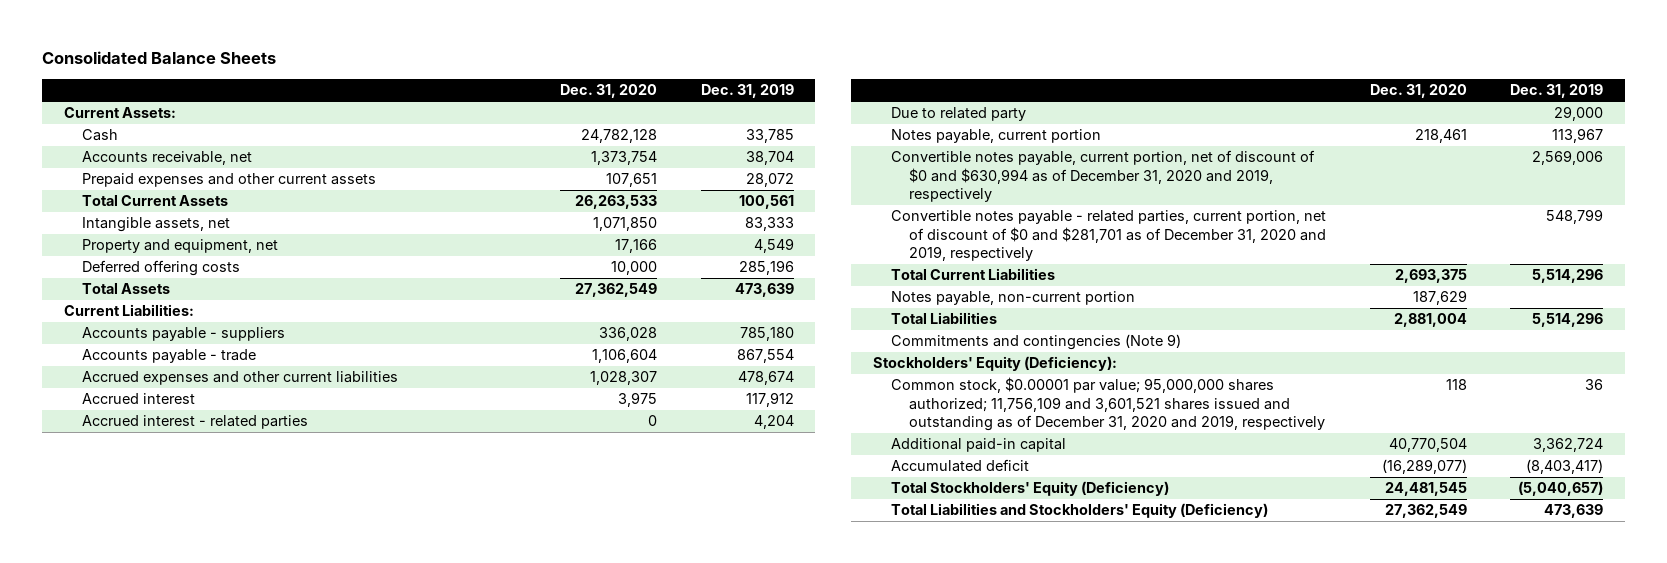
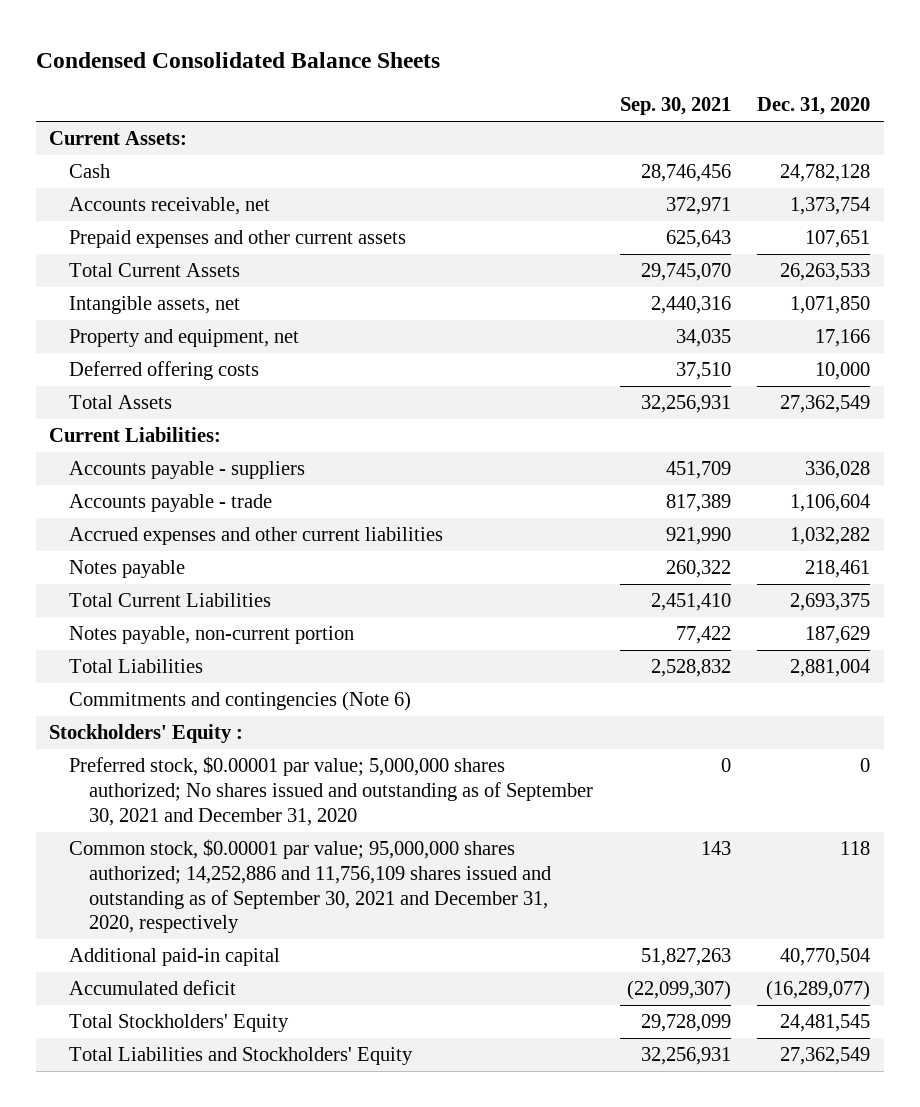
- Consolidated Balance Sheets
+ Condensed Consolidated Balance Sheets
- | Dec. 31, 2020 | Dec. 31, 2019
+ | Sep. 30, 2021 | Dec. 31, 2020
- Accrued expenses and other current liabilities | 1,028,307 | 478,674
- Accrued interest | 3,975 | 117,912
- Accrued interest - related parties | 0 | 4,204
- Due to related party | | 29,000
- Notes payable, current portion | 218,461 | 113,967
- Convertible notes payable, current portion, net of discount of $0 and $630,994 as of December 31, 2020 and 2019, respectively | | 2,569,006
- Convertible notes payable - related parties, current portion, net of discount of $0 and $281,701 as of December 31, 2020 and 2019, respectively | | 548,799
+ Accrued expenses and other current liabilities | 921,990 | 1,032,282
+ Notes payable | 260,322 | 218,461
- Commitments and contingencies (Note 9)
- Stockholders' Equity (Deficiency):
- Common stock, $0.00001 par value; 95,000,000 shares authorized; 11,756,109 and 3,601,521 shares issued and outstanding as of December 31, 2020 and 2019, respectively | 118 | 36
+ Commitments and contingencies (Note 6)
+ Stockholders' Equity :
+ Preferred stock, $0.00001 par value; 5,000,000 shares authorized; No shares issued and outstanding as of September 30, 2021 and December 31, 2020 | 0 | 0
+ Common stock, $0.00001 par value; 95,000,000 shares authorized; 14,252,886 and 11,756,109 shares issued and outstanding as of September 30, 2021 and December 31, 2020, respectively | 143 | 118
- Total Stockholders' Equity (Deficiency) | 24,481,545 | (5,040,657)
- Total Liabilities and Stockholders' Equity (Deficiency) | 27,362,549 | 473,639
+ Total Stockholders' Equity | 29,728,099 | 24,481,545
+ Total Liabilities and Stockholders' Equity | 32,256,931 | 27,362,549

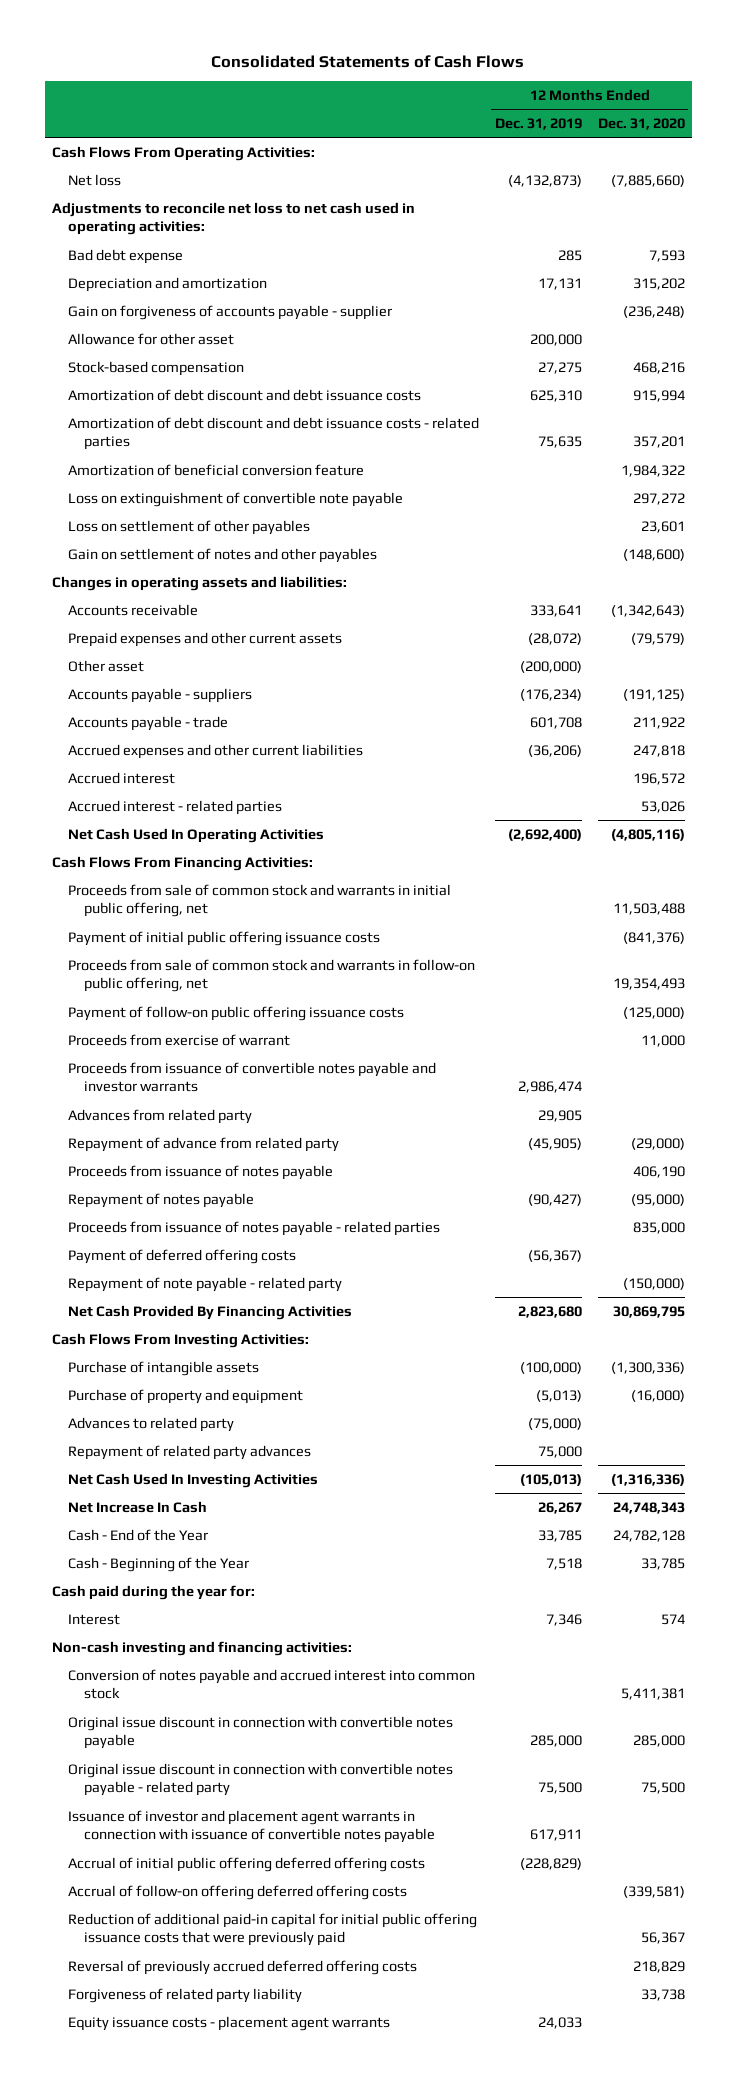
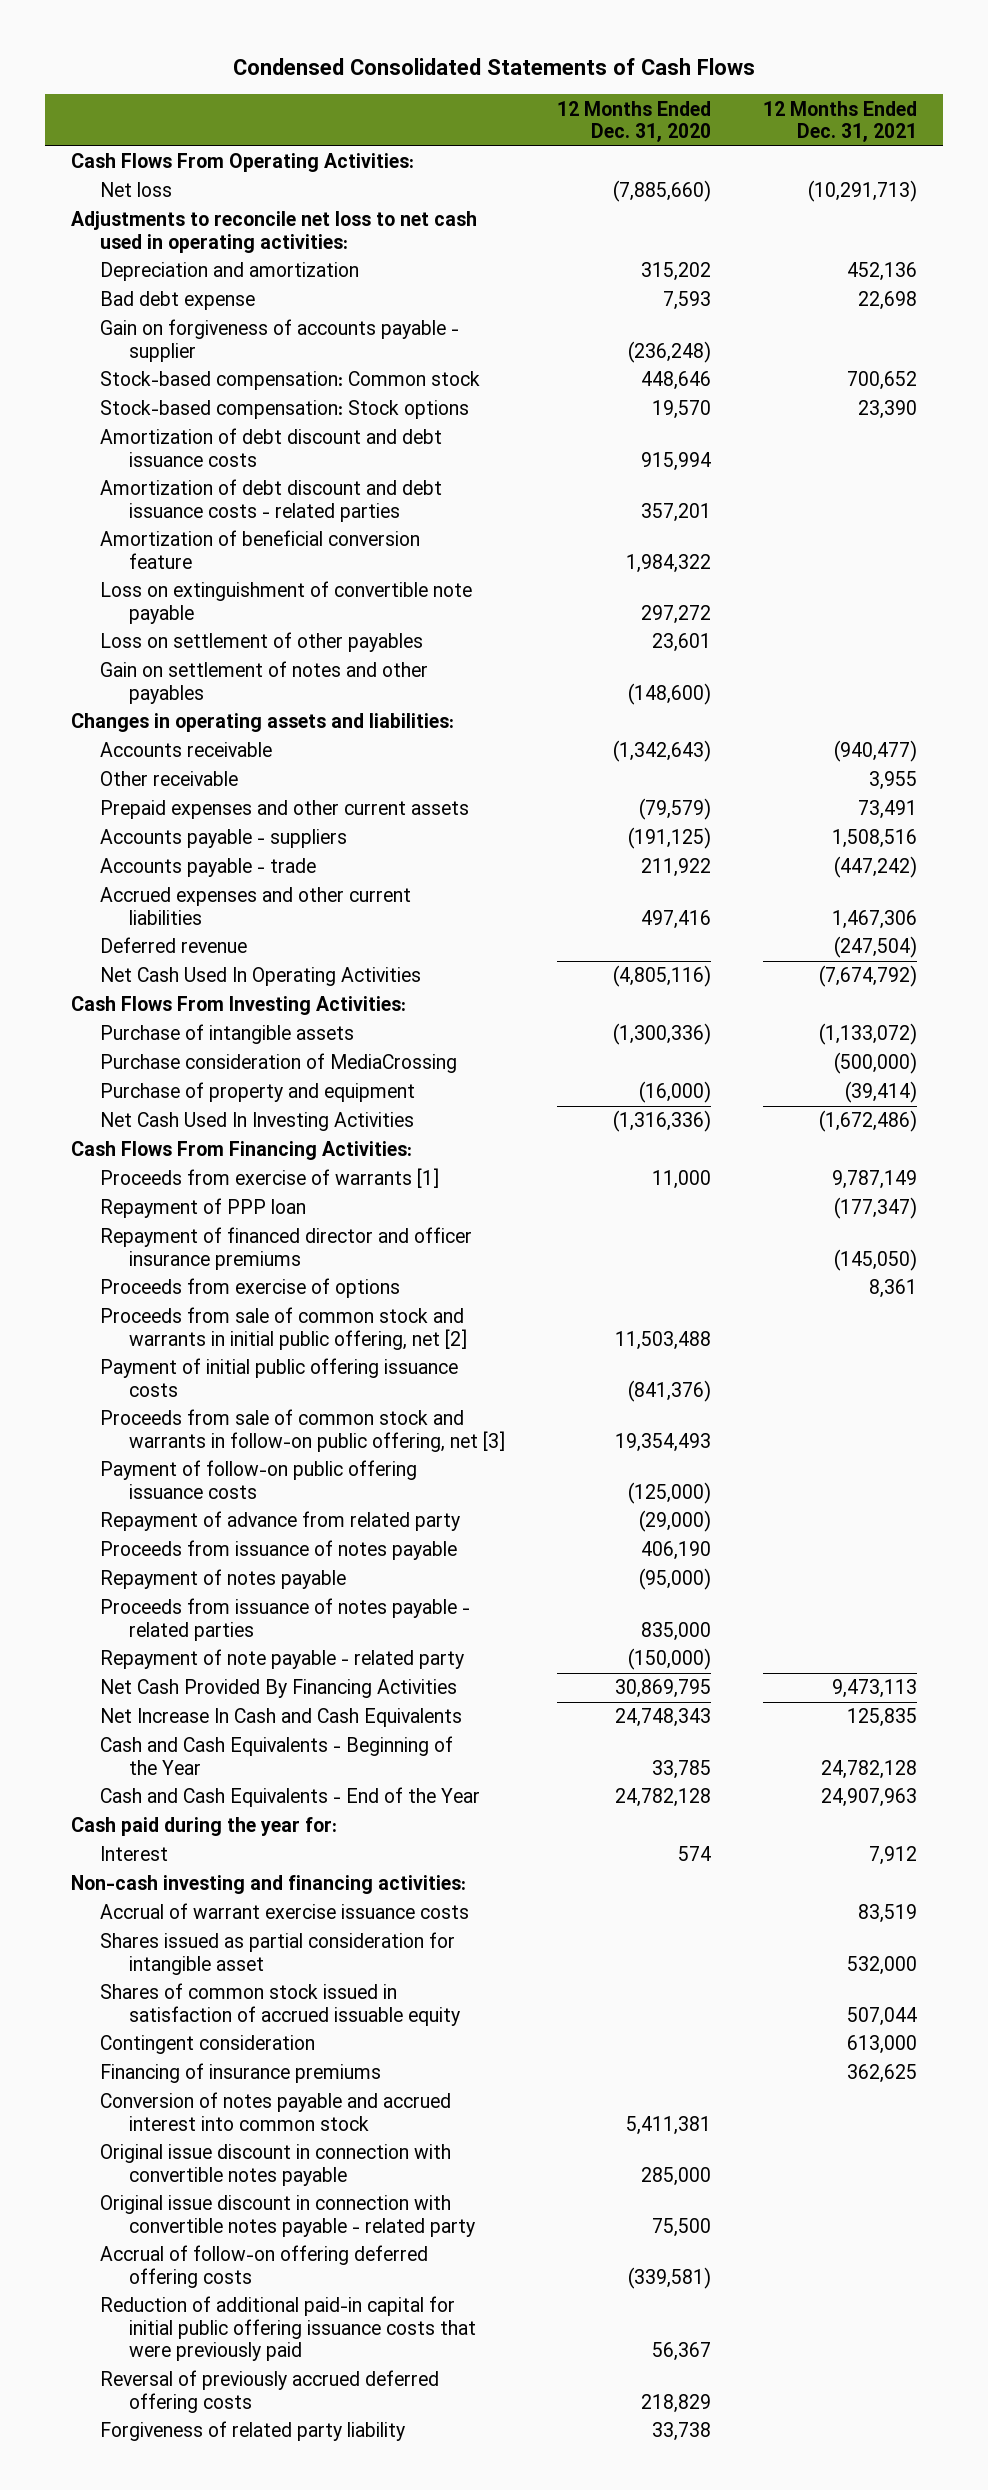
- Consolidated Statements of Cash Flows
+ Condensed Consolidated Statements of Cash Flows
- | 12 Months Ended Dec. 31, 2019 | 12 Months Ended Dec. 31, 2020
+ | 12 Months Ended Dec. 31, 2020 | 12 Months Ended Dec. 31, 2021
moved down: Bad debt expense | 7,593 | 22,698
- Allowance for other asset | 200,000 |
- Stock-based compensation | 27,275 | 468,216
+ Stock-based compensation: Common stock | 448,646 | 700,652
+ Stock-based compensation: Stock options | 19,570 | 23,390
+ Other receivable | | 3,955
- Other asset | (200,000) |
- Accrued expenses and other current liabilities | (36,206) | 247,818
- Accrued interest | | 196,572
- Accrued interest - related parties | | 53,026
+ Accrued expenses and other current liabilities | 497,416 | 1,467,306
+ Deferred revenue | | (247,504)
moved up: Cash Flows From Investing Activities:
moved up: Purchase of intangible assets | (1,300,336) | (1,133,072)
+ Purchase consideration of MediaCrossing | | (500,000)
moved up: Purchase of property and equipment | (16,000) | (39,414)
moved up: Net Cash Used In Investing Activities | (1,316,336) | (1,672,486)
- Proceeds from sale of common stock and warrants in initial public offering, net | | 11,503,488
+ Proceeds from exercise of warrants [1] | 11,000 | 9,787,149
+ Repayment of PPP loan | | (177,347)
+ Repayment of financed director and officer insurance premiums | | (145,050)
+ Proceeds from exercise of options | | 8,361
+ Proceeds from sale of common stock and warrants in initial public offering, net [2] | 11,503,488 |
- Proceeds from sale of common stock and warrants in follow-on public offering, net | | 19,354,493
+ Proceeds from sale of common stock and warrants in follow-on public offering, net [3] | 19,354,493 |
- Proceeds from exercise of warrant | | 11,000
- Proceeds from issuance of convertible notes payable and investor warrants | 2,986,474 |
- Advances from related party | 29,905 |
- Payment of deferred offering costs | (56,367) |
- Advances to related party | (75,000) |
- Repayment of related party advances | 75,000 |
- Net Increase In Cash | 26,267 | 24,748,343
- Cash - End of the Year | 33,785 | 24,782,128
- Cash - Beginning of the Year | 7,518 | 33,785
+ Net Increase In Cash and Cash Equivalents | 24,748,343 | 125,835
+ Cash and Cash Equivalents - Beginning of the Year | 33,785 | 24,782,128
+ Cash and Cash Equivalents - End of the Year | 24,782,128 | 24,907,963
+ Accrual of warrant exercise issuance costs | | 83,519
+ Shares issued as partial consideration for intangible asset | | 532,000
+ Shares of common stock issued in satisfaction of accrued issuable equity | | 507,044
+ Contingent consideration | | 613,000
+ Financing of insurance premiums | | 362,625
- Issuance of investor and placement agent warrants in connection with issuance of convertible notes payable | 617,911 |
- Accrual of initial public offering deferred offering costs | (228,829) |
- Equity issuance costs - placement agent warrants | 24,033 |

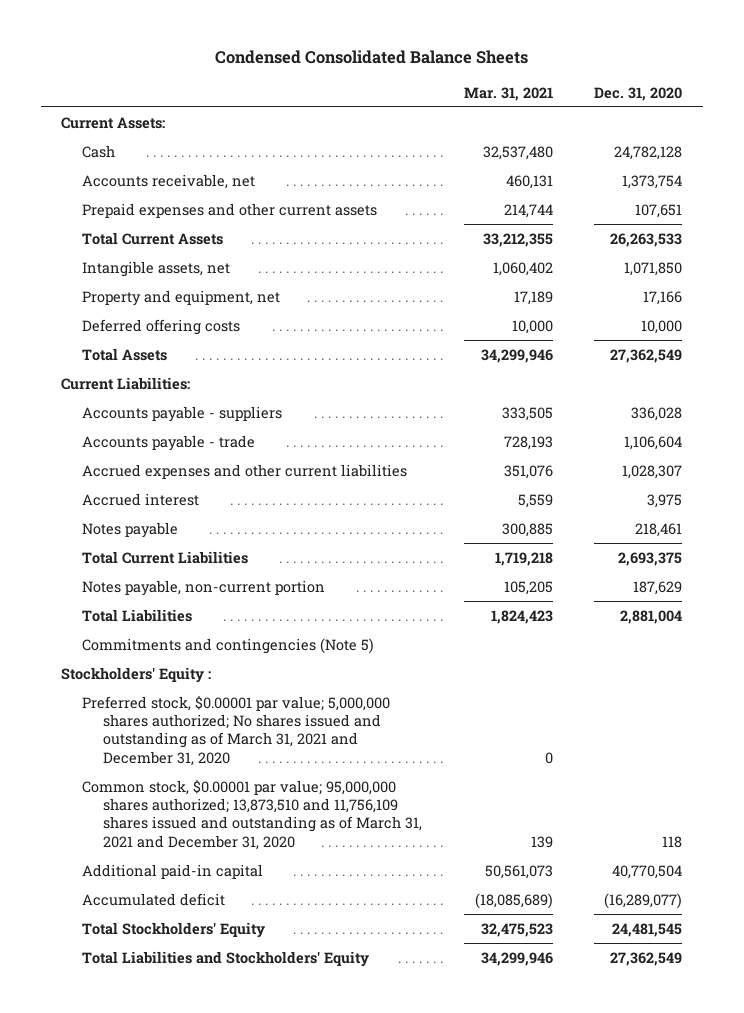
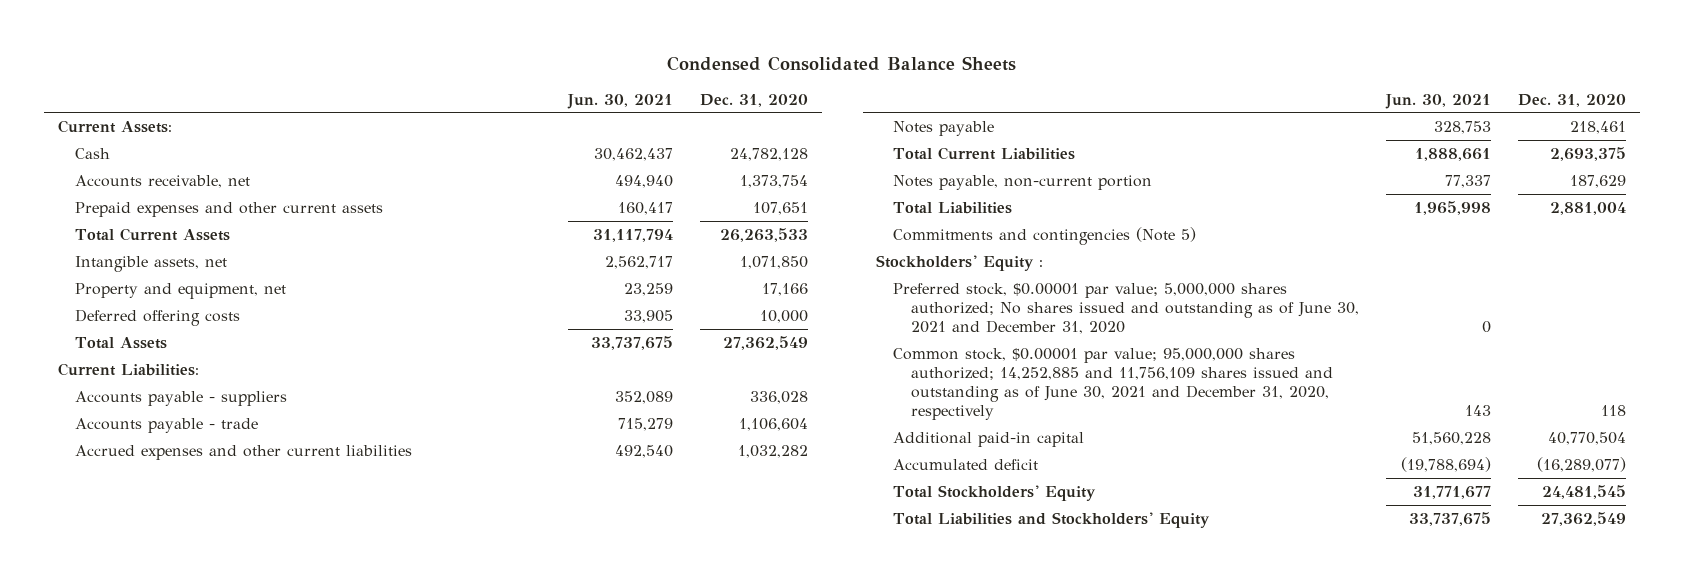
- | Mar. 31, 2021 | Dec. 31, 2020
+ | Jun. 30, 2021 | Dec. 31, 2020
- Accrued expenses and other current liabilities | 351,076 | 1,028,307
- Accrued interest | 5,559 | 3,975
+ Accrued expenses and other current liabilities | 492,540 | 1,032,282
- Preferred stock, $0.00001 par value; 5,000,000 shares authorized; No shares issued and outstanding as of March 31, 2021 and December 31, 2020 | 0 |
- Common stock, $0.00001 par value; 95,000,000 shares authorized; 13,873,510 and 11,756,109 shares issued and outstanding as of March 31, 2021 and December 31, 2020 | 139 | 118
+ Preferred stock, $0.00001 par value; 5,000,000 shares authorized; No shares issued and outstanding as of June 30, 2021 and December 31, 2020 | 0 |
+ Common stock, $0.00001 par value; 95,000,000 shares authorized; 14,252,885 and 11,756,109 shares issued and outstanding as of June 30, 2021 and December 31, 2020, respectively | 143 | 118

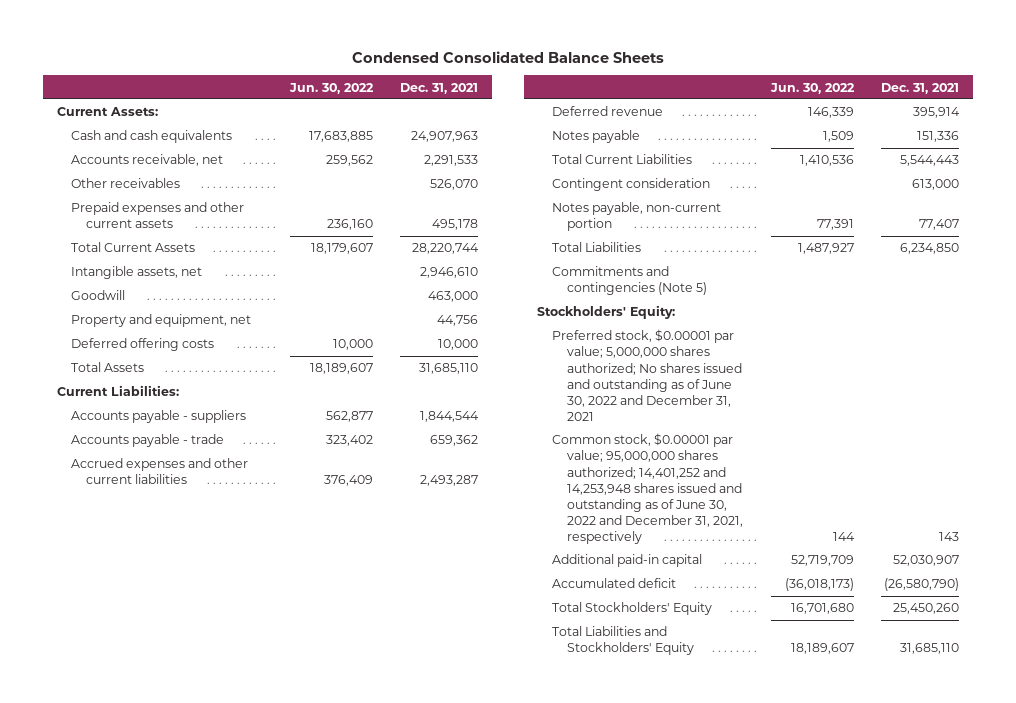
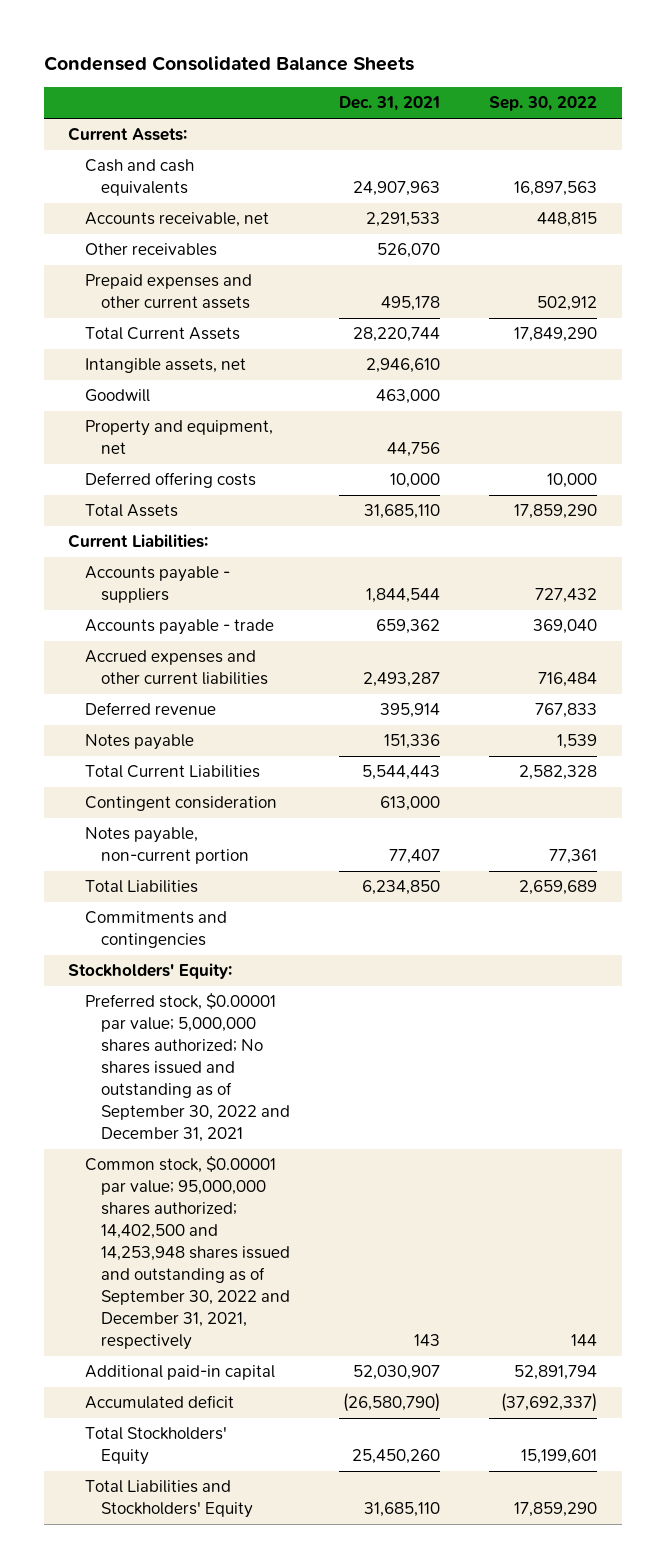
- | Jun. 30, 2022 | Dec. 31, 2021
+ | Dec. 31, 2021 | Sep. 30, 2022
- Commitments and contingencies (Note 5)
+ Commitments and contingencies
- Preferred stock, $0.00001 par value; 5,000,000 shares authorized; No shares issued and outstanding as of June 30, 2022 and December 31, 2021
- Common stock, $0.00001 par value; 95,000,000 shares authorized; 14,401,252 and 14,253,948 shares issued and outstanding as of June 30, 2022 and December 31, 2021, respectively | 144 | 143
+ Preferred stock, $0.00001 par value; 5,000,000 shares authorized; No shares issued and outstanding as of September 30, 2022 and December 31, 2021
+ Common stock, $0.00001 par value; 95,000,000 shares authorized; 14,402,500 and 14,253,948 shares issued and outstanding as of September 30, 2022 and December 31, 2021, respectively | 143 | 144

